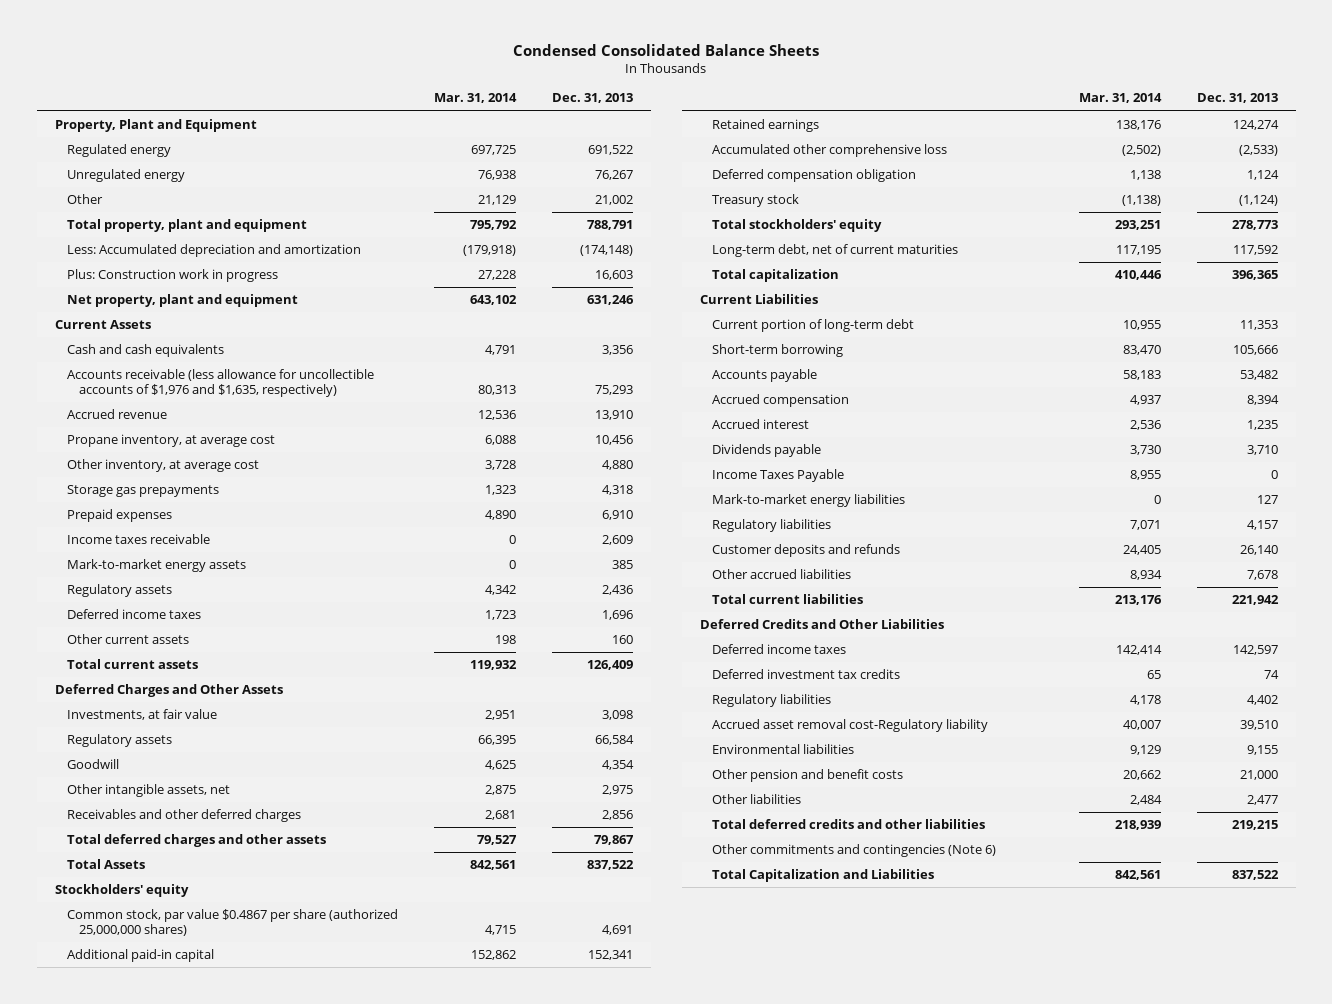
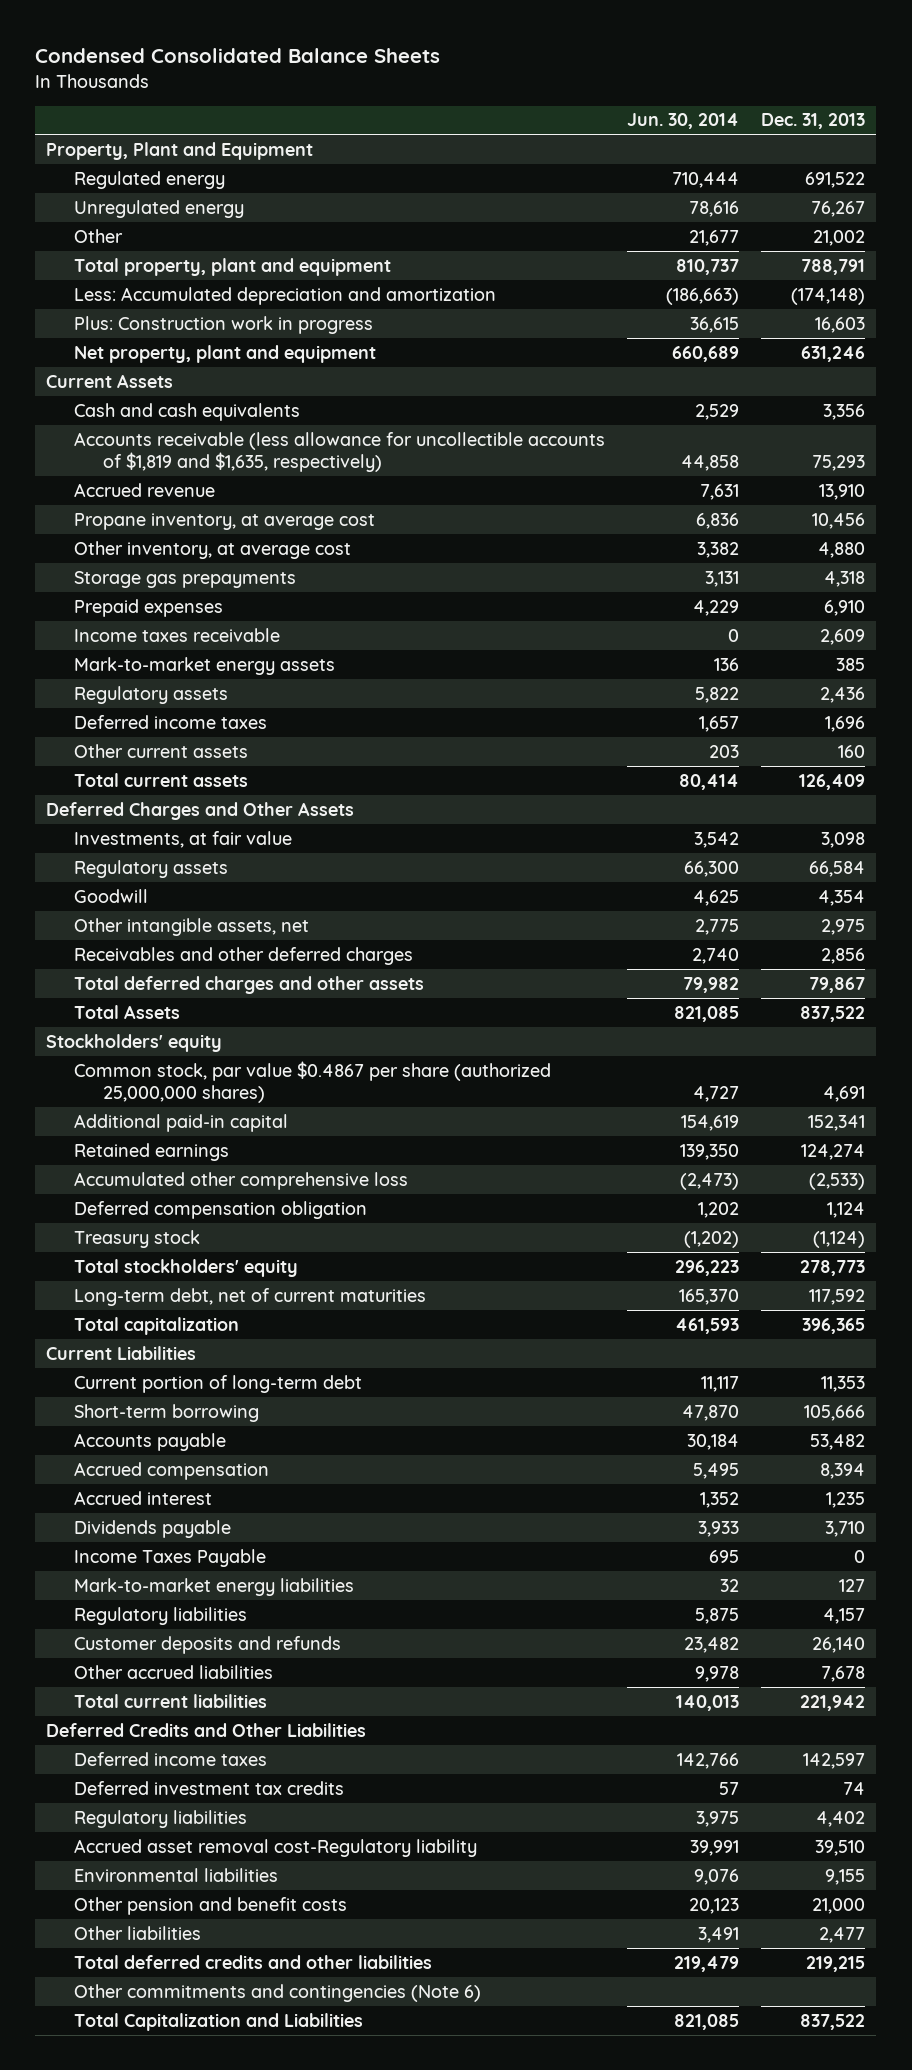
- | Mar. 31, 2014 | Dec. 31, 2013
+ | Jun. 30, 2014 | Dec. 31, 2013
- Accounts receivable (less allowance for uncollectible accounts of $1,976 and $1,635, respectively) | 80,313 | 75,293
+ Accounts receivable (less allowance for uncollectible accounts of $1,819 and $1,635, respectively) | 44,858 | 75,293

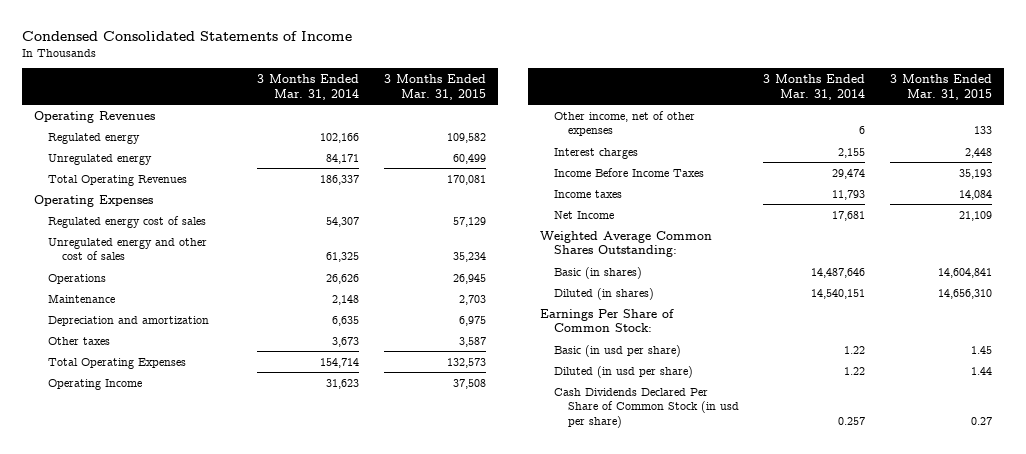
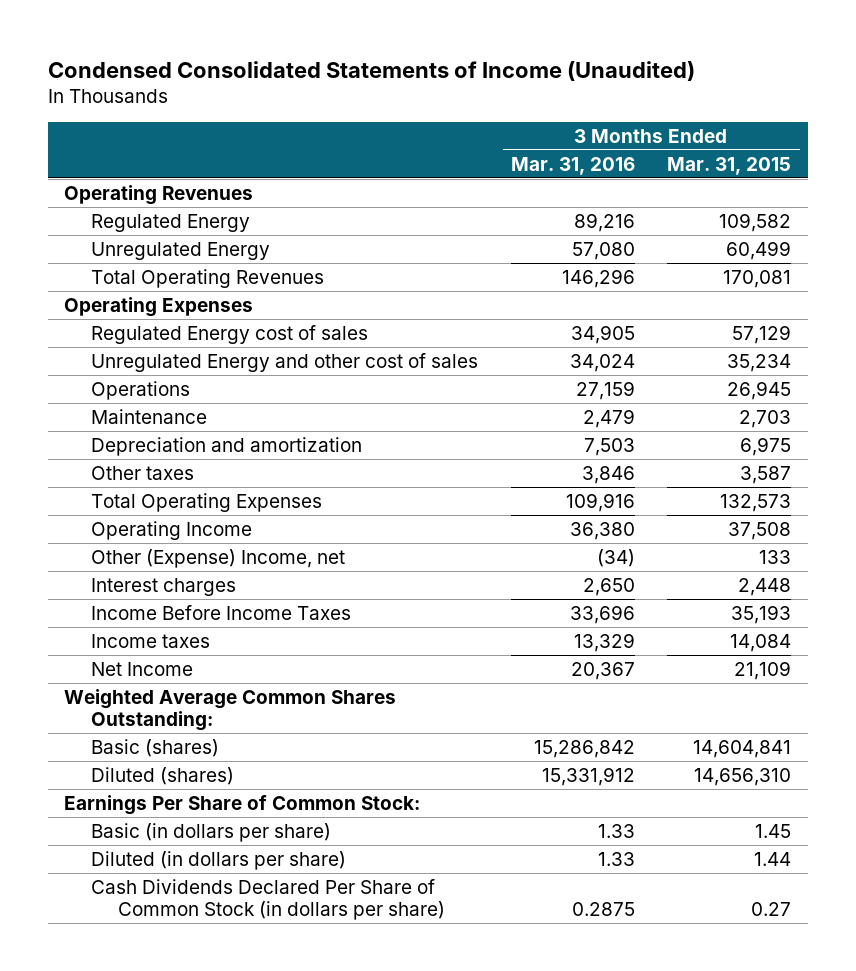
- Condensed Consolidated Statements of Income
+ Condensed Consolidated Statements of Income (Unaudited)
- | 3 Months Ended Mar. 31, 2014 | 3 Months Ended Mar. 31, 2015
+ | 3 Months Ended Mar. 31, 2016 | 3 Months Ended Mar. 31, 2015
- Regulated energy | 102,166 | 109,582
- Unregulated energy | 84,171 | 60,499
+ Regulated Energy | 89,216 | 109,582
+ Unregulated Energy | 57,080 | 60,499
- Regulated energy cost of sales | 54,307 | 57,129
- Unregulated energy and other cost of sales | 61,325 | 35,234
+ Regulated Energy cost of sales | 34,905 | 57,129
+ Unregulated Energy and other cost of sales | 34,024 | 35,234
- Other income, net of other expenses | 6 | 133
+ Other (Expense) Income, net | (34) | 133
- Basic (in shares) | 14,487,646 | 14,604,841
- Diluted (in shares) | 14,540,151 | 14,656,310
+ Basic (shares) | 15,286,842 | 14,604,841
+ Diluted (shares) | 15,331,912 | 14,656,310
- Basic (in usd per share) | 1.22 | 1.45
- Diluted (in usd per share) | 1.22 | 1.44
- Cash Dividends Declared Per Share of Common Stock (in usd per share) | 0.257 | 0.27
+ Basic (in dollars per share) | 1.33 | 1.45
+ Diluted (in dollars per share) | 1.33 | 1.44
+ Cash Dividends Declared Per Share of Common Stock (in dollars per share) | 0.2875 | 0.27

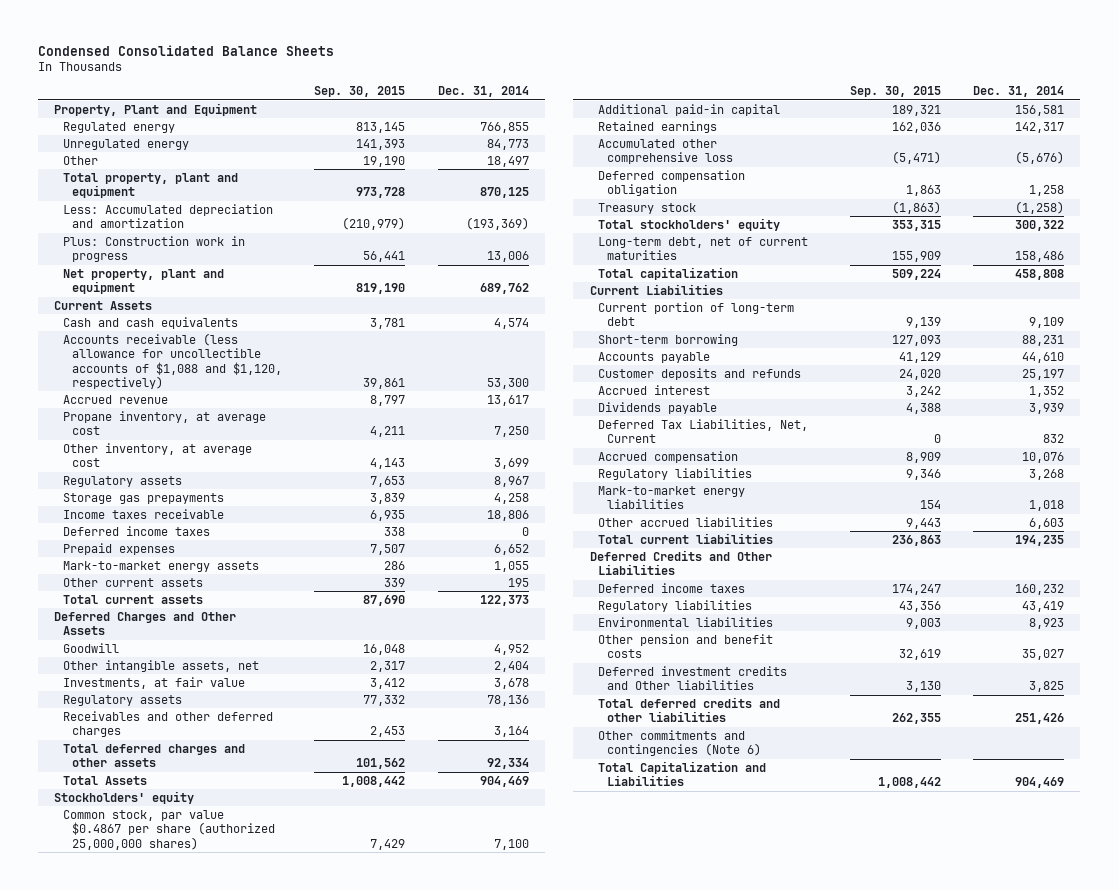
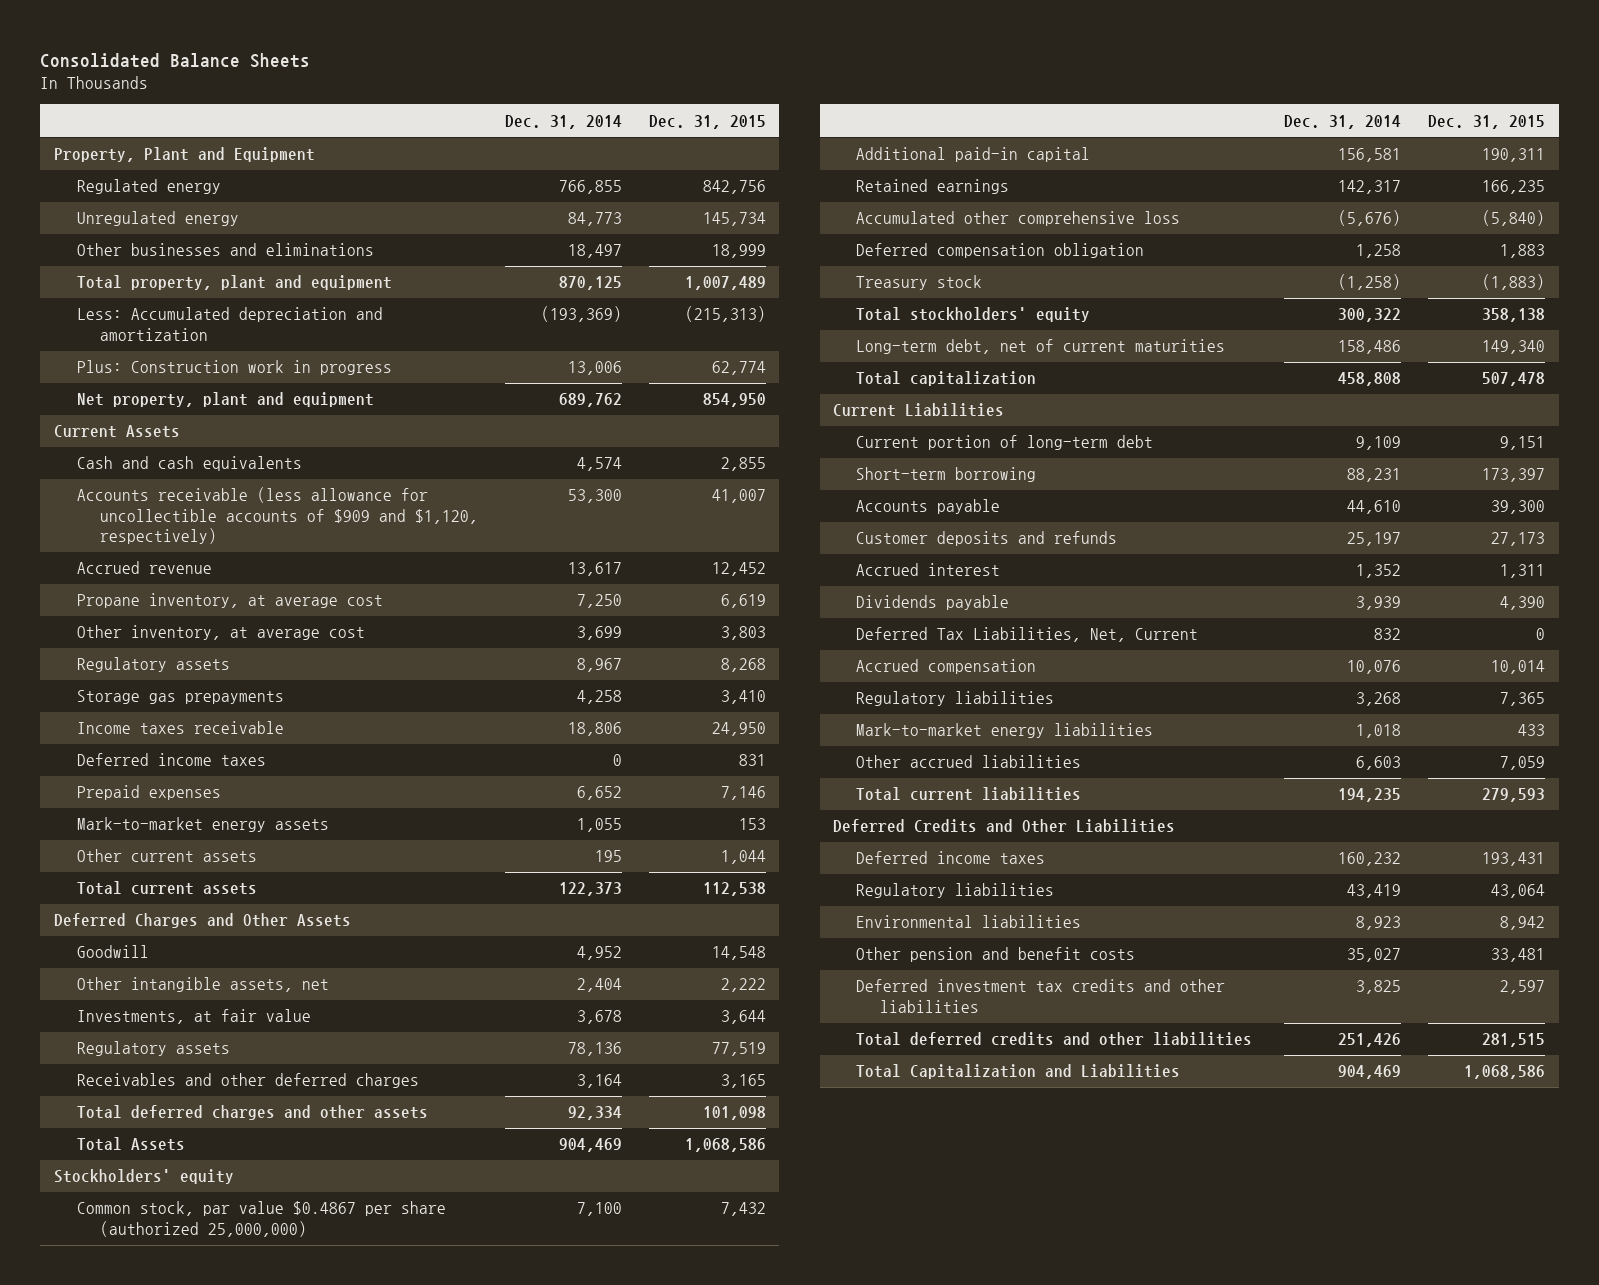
- Condensed Consolidated Balance Sheets
+ Consolidated Balance Sheets
- | Sep. 30, 2015 | Dec. 31, 2014
+ | Dec. 31, 2014 | Dec. 31, 2015
- Other | 19,190 | 18,497
+ Other businesses and eliminations | 18,497 | 18,999
- Accounts receivable (less allowance for uncollectible accounts of $1,088 and $1,120, respectively) | 39,861 | 53,300
+ Accounts receivable (less allowance for uncollectible accounts of $909 and $1,120, respectively) | 53,300 | 41,007
- Common stock, par value $0.4867 per share (authorized 25,000,000 shares) | 7,429 | 7,100
+ Common stock, par value $0.4867 per share (authorized 25,000,000) | 7,100 | 7,432
- Deferred investment credits and Other liabilities | 3,130 | 3,825
+ Deferred investment tax credits and other liabilities | 3,825 | 2,597
- Other commitments and contingencies (Note 6)

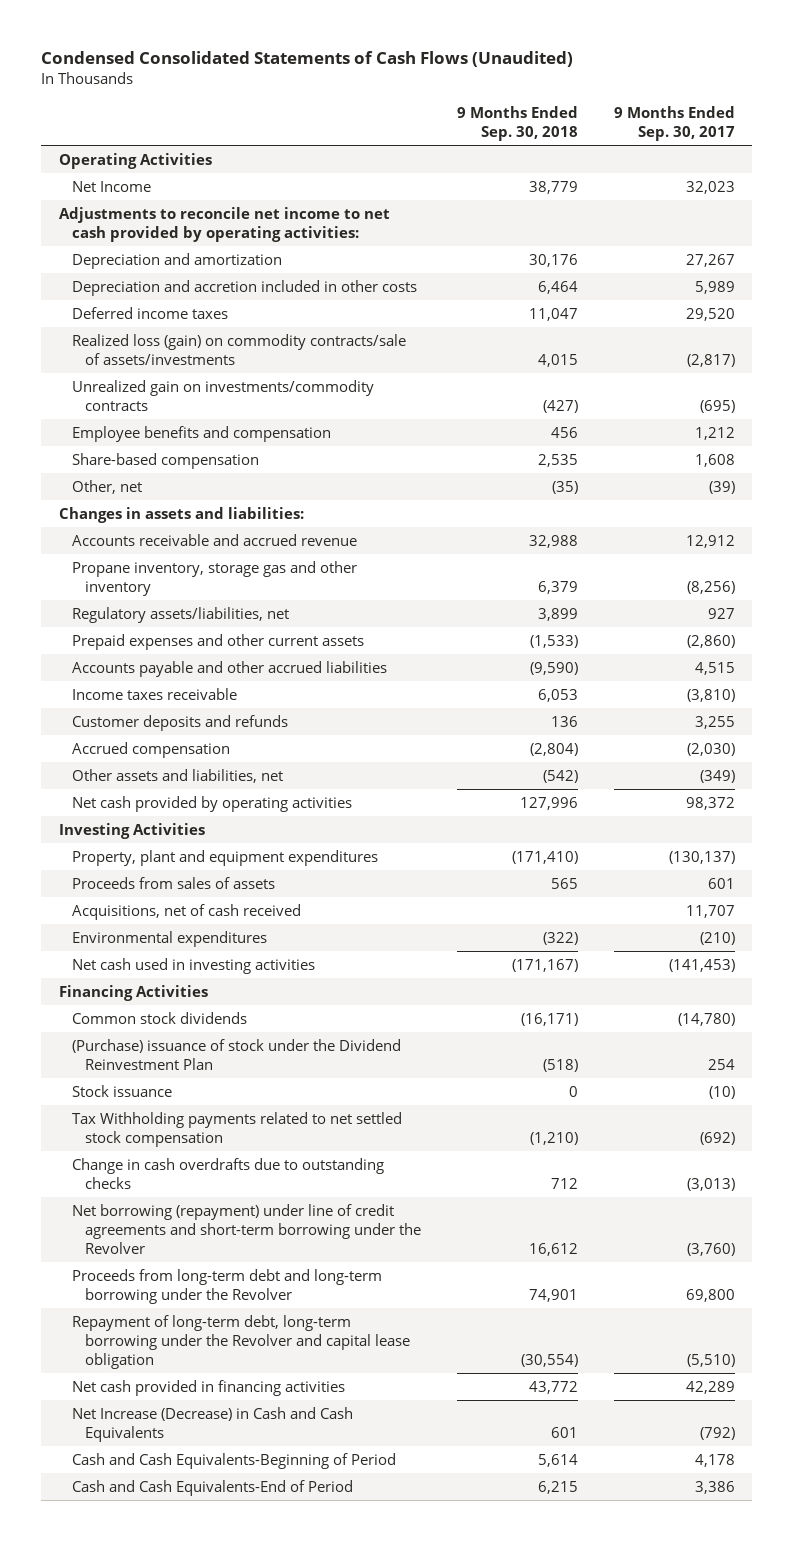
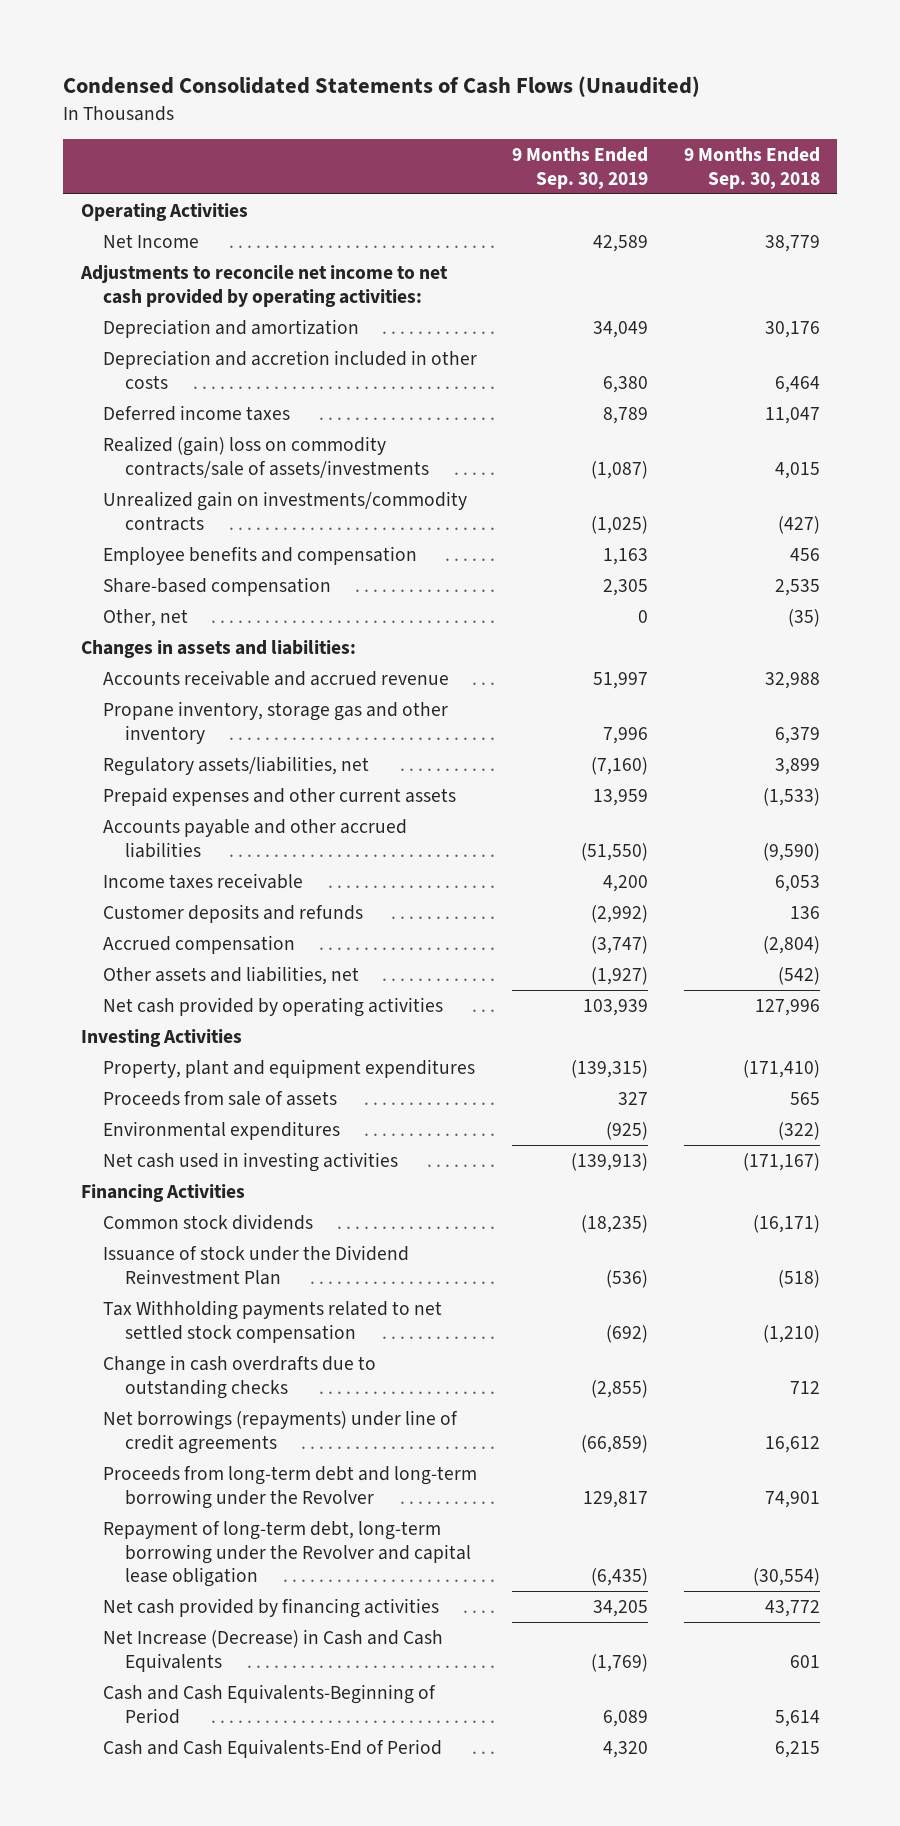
- | 9 Months Ended Sep. 30, 2018 | 9 Months Ended Sep. 30, 2017
+ | 9 Months Ended Sep. 30, 2019 | 9 Months Ended Sep. 30, 2018
- Realized loss (gain) on commodity contracts/sale of assets/investments | 4,015 | (2,817)
+ Realized (gain) loss on commodity contracts/sale of assets/investments | (1,087) | 4,015
- Proceeds from sales of assets | 565 | 601
- Acquisitions, net of cash received | | 11,707
+ Proceeds from sale of assets | 327 | 565
- (Purchase) issuance of stock under the Dividend Reinvestment Plan | (518) | 254
- Stock issuance | 0 | (10)
+ Issuance of stock under the Dividend Reinvestment Plan | (536) | (518)
- Net borrowing (repayment) under line of credit agreements and short-term borrowing under the Revolver | 16,612 | (3,760)
+ Net borrowings (repayments) under line of credit agreements | (66,859) | 16,612
- Net cash provided in financing activities | 43,772 | 42,289
+ Net cash provided by financing activities | 34,205 | 43,772

